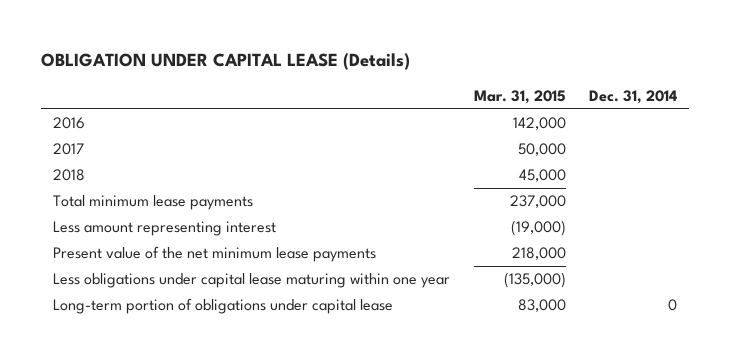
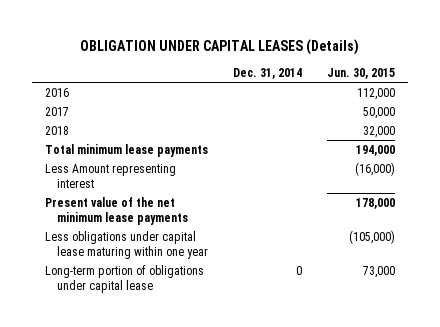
- OBLIGATION UNDER CAPITAL LEASE (Details)
+ OBLIGATION UNDER CAPITAL LEASES (Details)
- | Mar. 31, 2015 | Dec. 31, 2014
+ | Dec. 31, 2014 | Jun. 30, 2015
- Less amount representing interest | (19,000) |
+ Less Amount representing interest | | (16,000)

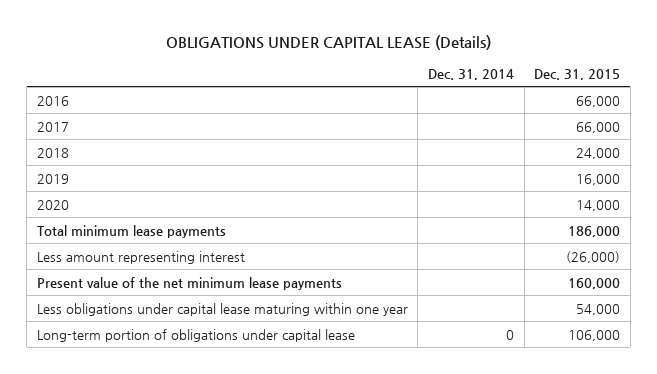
- OBLIGATION UNDER CAPITAL LEASES (Details)
+ OBLIGATIONS UNDER CAPITAL LEASE (Details)
- | Dec. 31, 2014 | Jun. 30, 2015
+ | Dec. 31, 2014 | Dec. 31, 2015
+ 2019 | | 16,000
+ 2020 | | 14,000
- Less Amount representing interest | | (16,000)
+ Less amount representing interest | | (26,000)

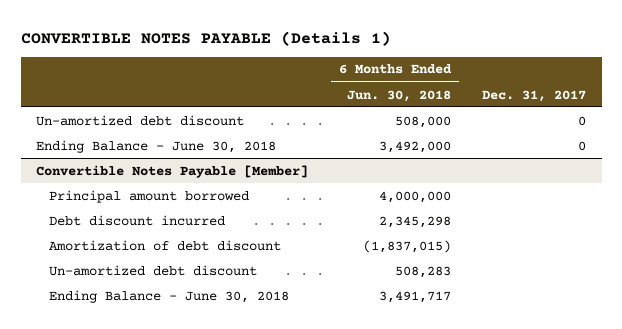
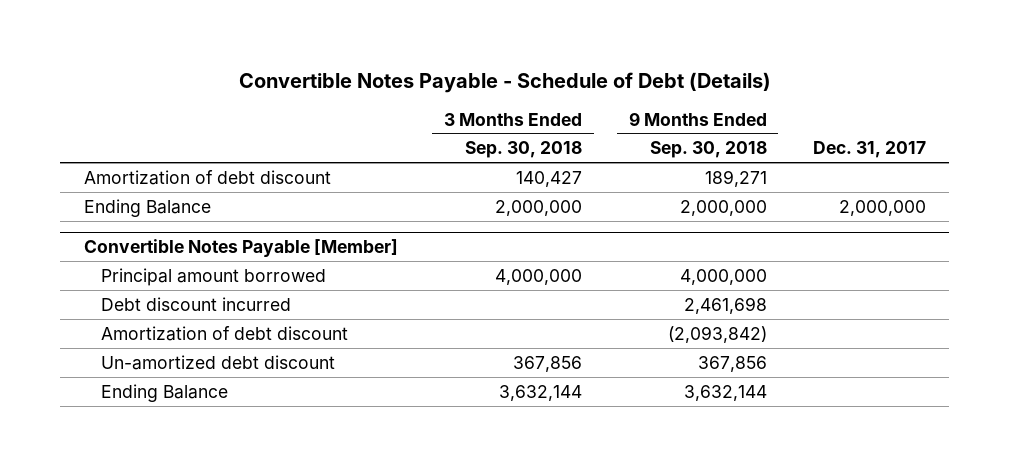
- CONVERTIBLE NOTES PAYABLE (Details 1)
+ Convertible Notes Payable - Schedule of Debt (Details)
- | 6 Months Ended Jun. 30, 2018 | Dec. 31, 2017
+ | 3 Months Ended Sep. 30, 2018 | 9 Months Ended Sep. 30, 2018 | Dec. 31, 2017
- Un-amortized debt discount | 508,000 | 0
- Ending Balance - June 30, 2018 | 3,492,000 | 0
+ Amortization of debt discount | 140,427 | 189,271 |
+ Ending Balance | 2,000,000 | 2,000,000 | 2,000,000
@ Convertible Notes Payable [Member]
- Ending Balance - June 30, 2018 | 3,491,717 |
+ Ending Balance | 3,632,144 | 3,632,144 |

